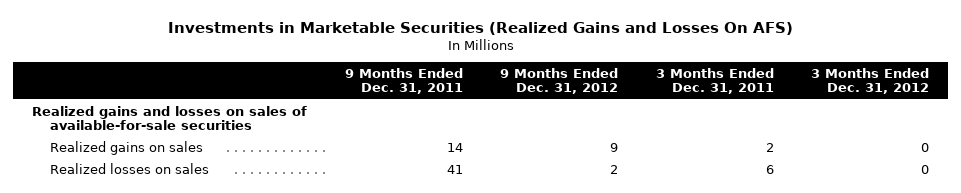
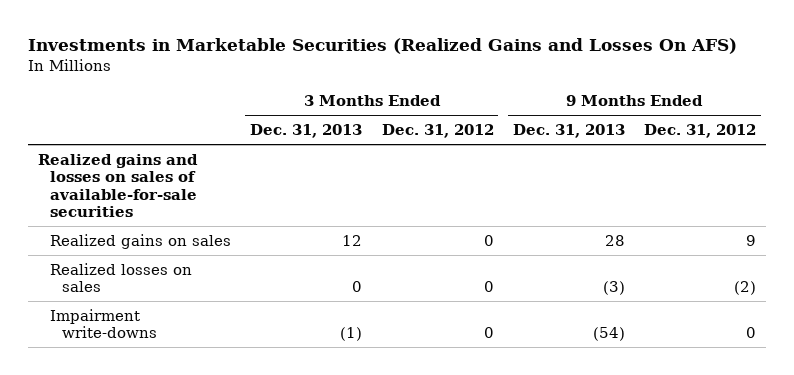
- | 9 Months Ended Dec. 31, 2011 | 9 Months Ended Dec. 31, 2012 | 3 Months Ended Dec. 31, 2011 | 3 Months Ended Dec. 31, 2012
+ | 3 Months Ended Dec. 31, 2013 | 3 Months Ended Dec. 31, 2012 | 9 Months Ended Dec. 31, 2013 | 9 Months Ended Dec. 31, 2012
- Realized losses on sales | 41 | 2 | 6 | 0
+ Realized losses on sales | 0 | 0 | (3) | (2)
+ Impairment write-downs | (1) | 0 | (54) | 0

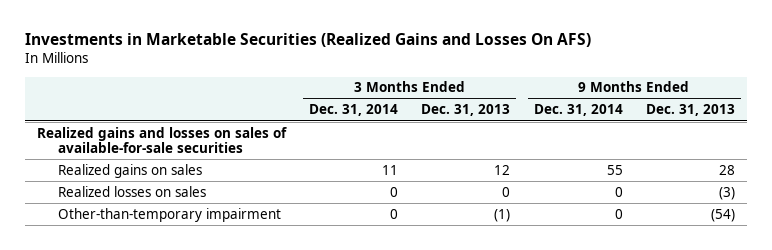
- | 3 Months Ended Dec. 31, 2013 | 3 Months Ended Dec. 31, 2012 | 9 Months Ended Dec. 31, 2013 | 9 Months Ended Dec. 31, 2012
+ | 3 Months Ended Dec. 31, 2014 | 3 Months Ended Dec. 31, 2013 | 9 Months Ended Dec. 31, 2014 | 9 Months Ended Dec. 31, 2013
- Impairment write-downs | (1) | 0 | (54) | 0
+ Other-than-temporary impairment | 0 | (1) | 0 | (54)

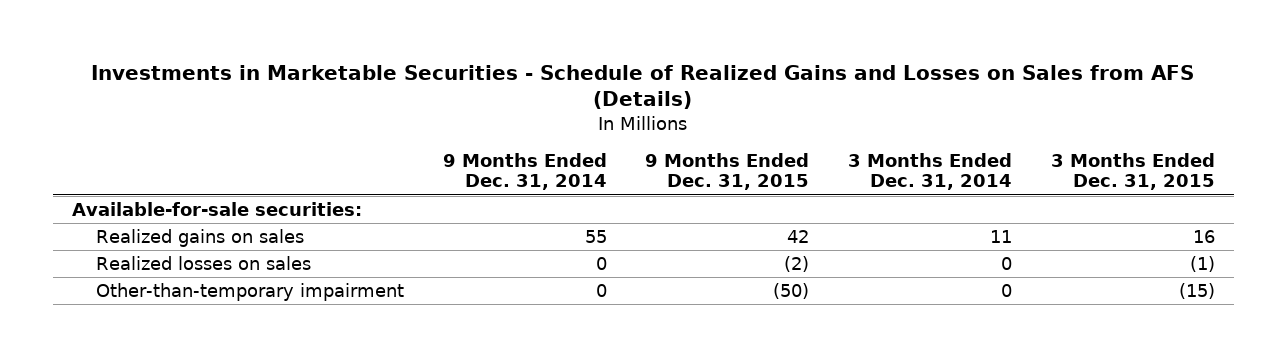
- Investments in Marketable Securities (Realized Gains and Losses On AFS)
+ Investments in Marketable Securities - Schedule of Realized Gains and Losses on Sales from AFS (Details)
- | 3 Months Ended Dec. 31, 2014 | 3 Months Ended Dec. 31, 2013 | 9 Months Ended Dec. 31, 2014 | 9 Months Ended Dec. 31, 2013
+ | 9 Months Ended Dec. 31, 2014 | 9 Months Ended Dec. 31, 2015 | 3 Months Ended Dec. 31, 2014 | 3 Months Ended Dec. 31, 2015
- Realized gains and losses on sales of available-for-sale securities
+ Available-for-sale securities:

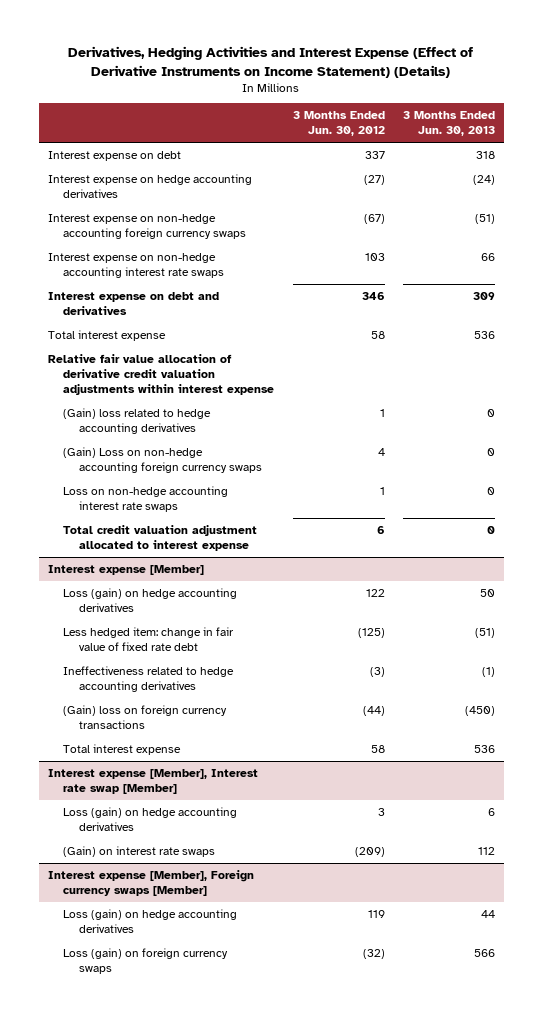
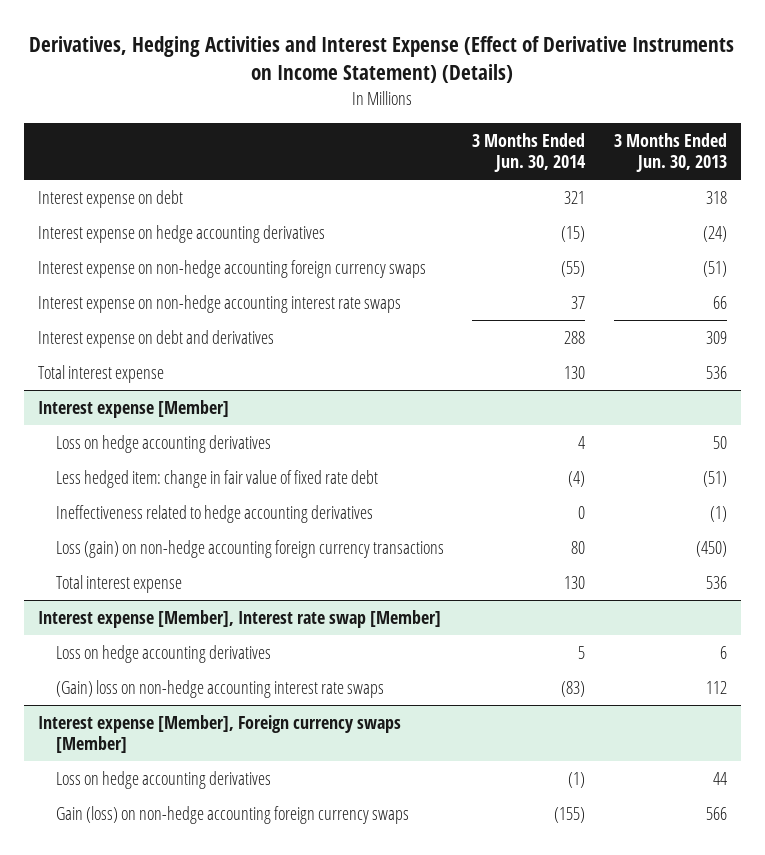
- | 3 Months Ended Jun. 30, 2012 | 3 Months Ended Jun. 30, 2013
+ | 3 Months Ended Jun. 30, 2014 | 3 Months Ended Jun. 30, 2013
- Relative fair value allocation of derivative credit valuation adjustments within interest expense
- (Gain) loss related to hedge accounting derivatives | 1 | 0
- (Gain) Loss on non-hedge accounting foreign currency swaps | 4 | 0
- Loss on non-hedge accounting interest rate swaps | 1 | 0
- Total credit valuation adjustment allocated to interest expense | 6 | 0
@ Interest expense [Member]
- Loss (gain) on hedge accounting derivatives | 122 | 50
+ Loss on hedge accounting derivatives | 4 | 50
- (Gain) loss on foreign currency transactions | (44) | (450)
+ Loss (gain) on non-hedge accounting foreign currency transactions | 80 | (450)
@ Interest expense [Member], Interest rate swap [Member]
- Loss (gain) on hedge accounting derivatives | 3 | 6
- (Gain) on interest rate swaps | (209) | 112
+ Loss on hedge accounting derivatives | 5 | 6
+ (Gain) loss on non-hedge accounting interest rate swaps | (83) | 112
@ Interest expense [Member], Foreign currency swaps [Member]
- Loss (gain) on hedge accounting derivatives | 119 | 44
- Loss (gain) on foreign currency swaps | (32) | 566
+ Loss on hedge accounting derivatives | (1) | 44
+ Gain (loss) on non-hedge accounting foreign currency swaps | (155) | 566

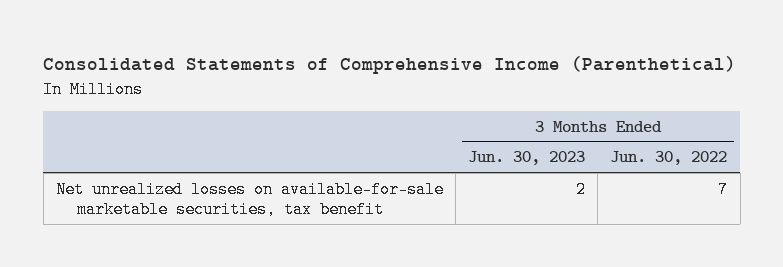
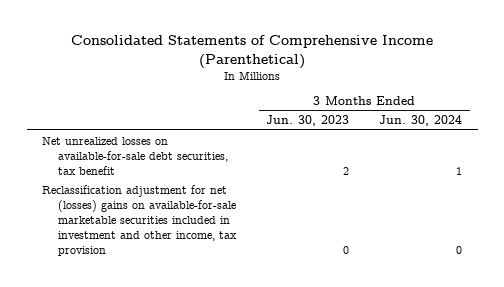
- | 3 Months Ended Jun. 30, 2023 | 3 Months Ended Jun. 30, 2022
+ | 3 Months Ended Jun. 30, 2023 | 3 Months Ended Jun. 30, 2024
- Net unrealized losses on available-for-sale marketable securities, tax benefit | 2 | 7
+ Net unrealized losses on available-for-sale debt securities, tax benefit | 2 | 1
+ Reclassification adjustment for net (losses) gains on available-for-sale marketable securities included in investment and other income, tax provision | 0 | 0

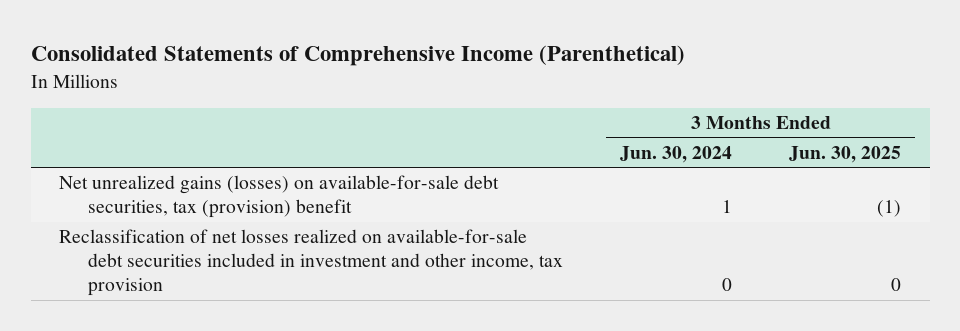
- | 3 Months Ended Jun. 30, 2023 | 3 Months Ended Jun. 30, 2024
+ | 3 Months Ended Jun. 30, 2024 | 3 Months Ended Jun. 30, 2025
- Net unrealized losses on available-for-sale debt securities, tax benefit | 2 | 1
- Reclassification adjustment for net (losses) gains on available-for-sale marketable securities included in investment and other income, tax provision | 0 | 0
+ Net unrealized gains (losses) on available-for-sale debt securities, tax (provision) benefit | 1 | (1)
+ Reclassification of net losses realized on available-for-sale debt securities included in investment and other income, tax provision | 0 | 0

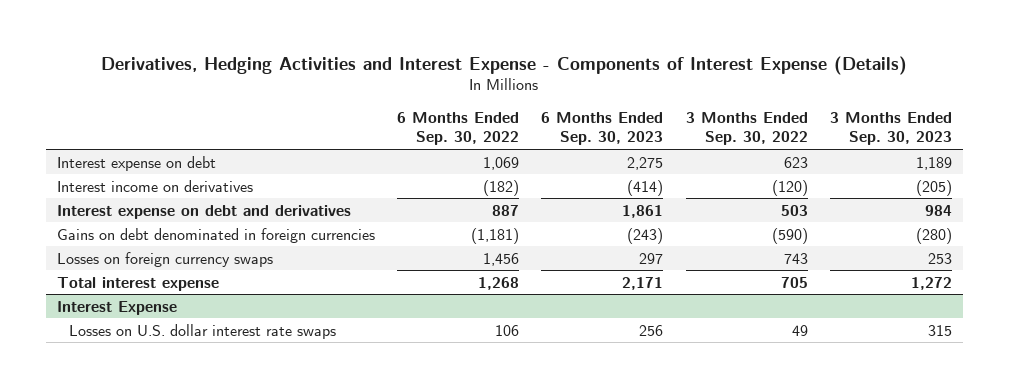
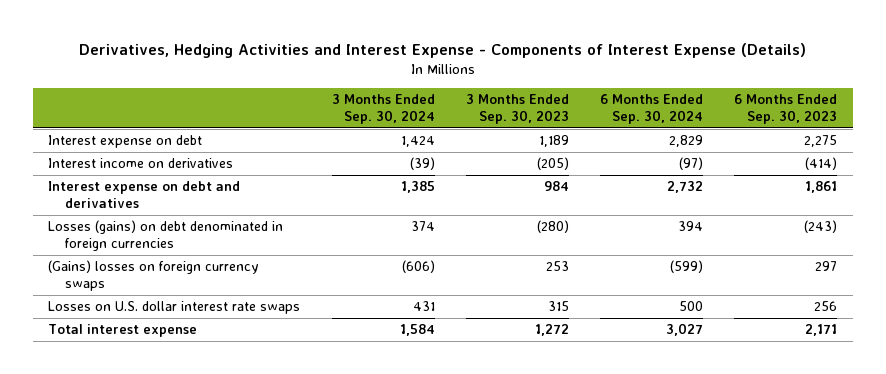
- | 6 Months Ended Sep. 30, 2022 | 6 Months Ended Sep. 30, 2023 | 3 Months Ended Sep. 30, 2022 | 3 Months Ended Sep. 30, 2023
+ | 3 Months Ended Sep. 30, 2024 | 3 Months Ended Sep. 30, 2023 | 6 Months Ended Sep. 30, 2024 | 6 Months Ended Sep. 30, 2023
- Gains on debt denominated in foreign currencies | (1,181) | (243) | (590) | (280)
- Losses on foreign currency swaps | 1,456 | 297 | 743 | 253
- Interest Expense
+ Losses (gains) on debt denominated in foreign currencies | 374 | (280) | 394 | (243)
+ (Gains) losses on foreign currency swaps | (606) | 253 | (599) | 297
moved down: Total interest expense | 1,584 | 1,272 | 3,027 | 2,171

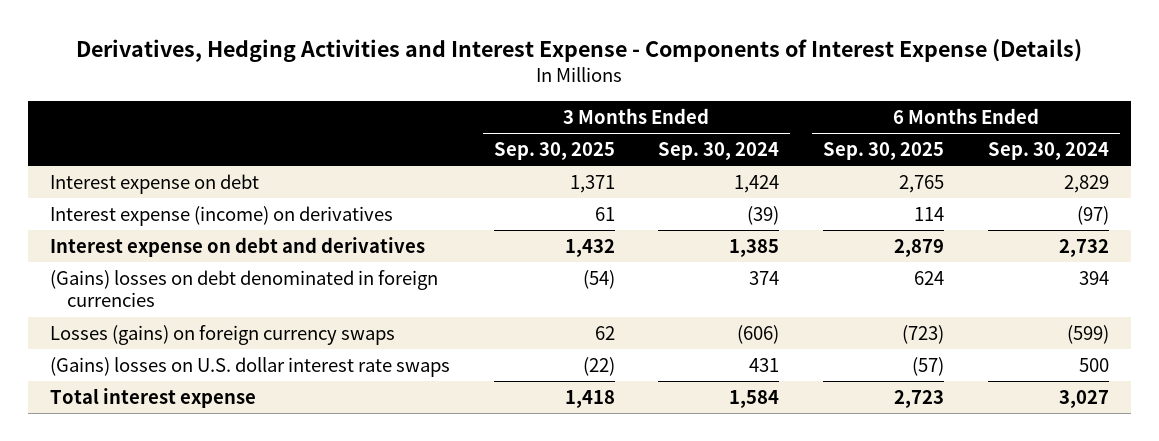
- | 3 Months Ended Sep. 30, 2024 | 3 Months Ended Sep. 30, 2023 | 6 Months Ended Sep. 30, 2024 | 6 Months Ended Sep. 30, 2023
+ | 3 Months Ended Sep. 30, 2025 | 3 Months Ended Sep. 30, 2024 | 6 Months Ended Sep. 30, 2025 | 6 Months Ended Sep. 30, 2024
- Interest income on derivatives | (39) | (205) | (97) | (414)
+ Interest expense (income) on derivatives | 61 | (39) | 114 | (97)
- Losses (gains) on debt denominated in foreign currencies | 374 | (280) | 394 | (243)
- (Gains) losses on foreign currency swaps | (606) | 253 | (599) | 297
- Losses on U.S. dollar interest rate swaps | 431 | 315 | 500 | 256
+ (Gains) losses on debt denominated in foreign currencies | (54) | 374 | 624 | 394
+ Losses (gains) on foreign currency swaps | 62 | (606) | (723) | (599)
+ (Gains) losses on U.S. dollar interest rate swaps | (22) | 431 | (57) | 500

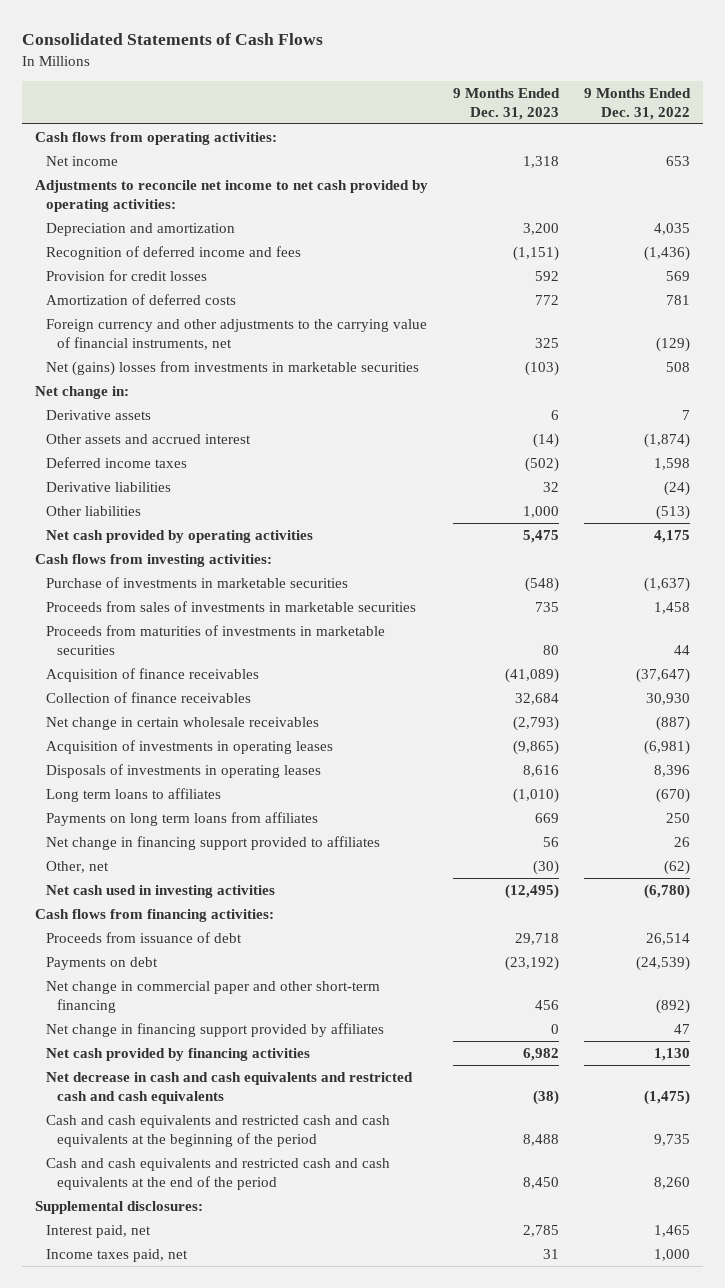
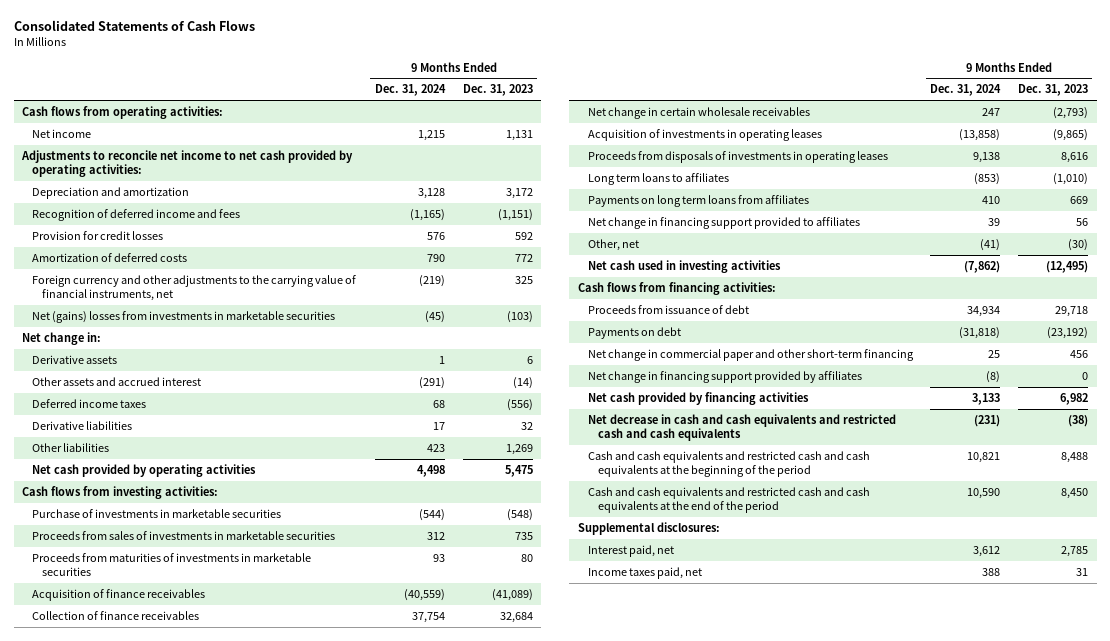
- | 9 Months Ended Dec. 31, 2023 | 9 Months Ended Dec. 31, 2022
+ | 9 Months Ended Dec. 31, 2024 | 9 Months Ended Dec. 31, 2023
- Net income | 1,318 | 653
+ Net income | 1,215 | 1,131
- Depreciation and amortization | 3,200 | 4,035
+ Depreciation and amortization | 3,128 | 3,172
- Deferred income taxes | (502) | 1,598
+ Deferred income taxes | 68 | (556)
- Other liabilities | 1,000 | (513)
+ Other liabilities | 423 | 1,269
- Disposals of investments in operating leases | 8,616 | 8,396
+ Proceeds from disposals of investments in operating leases | 9,138 | 8,616

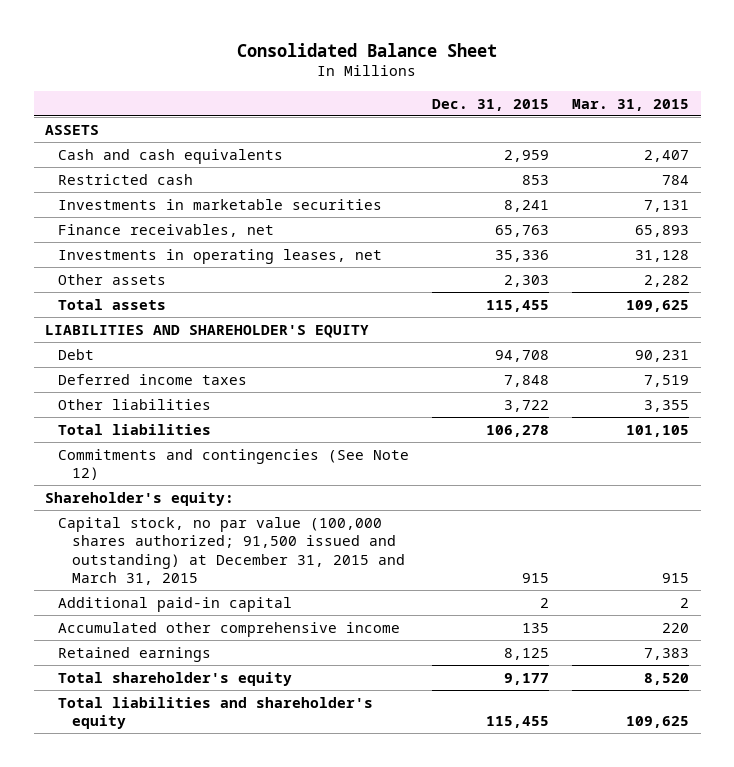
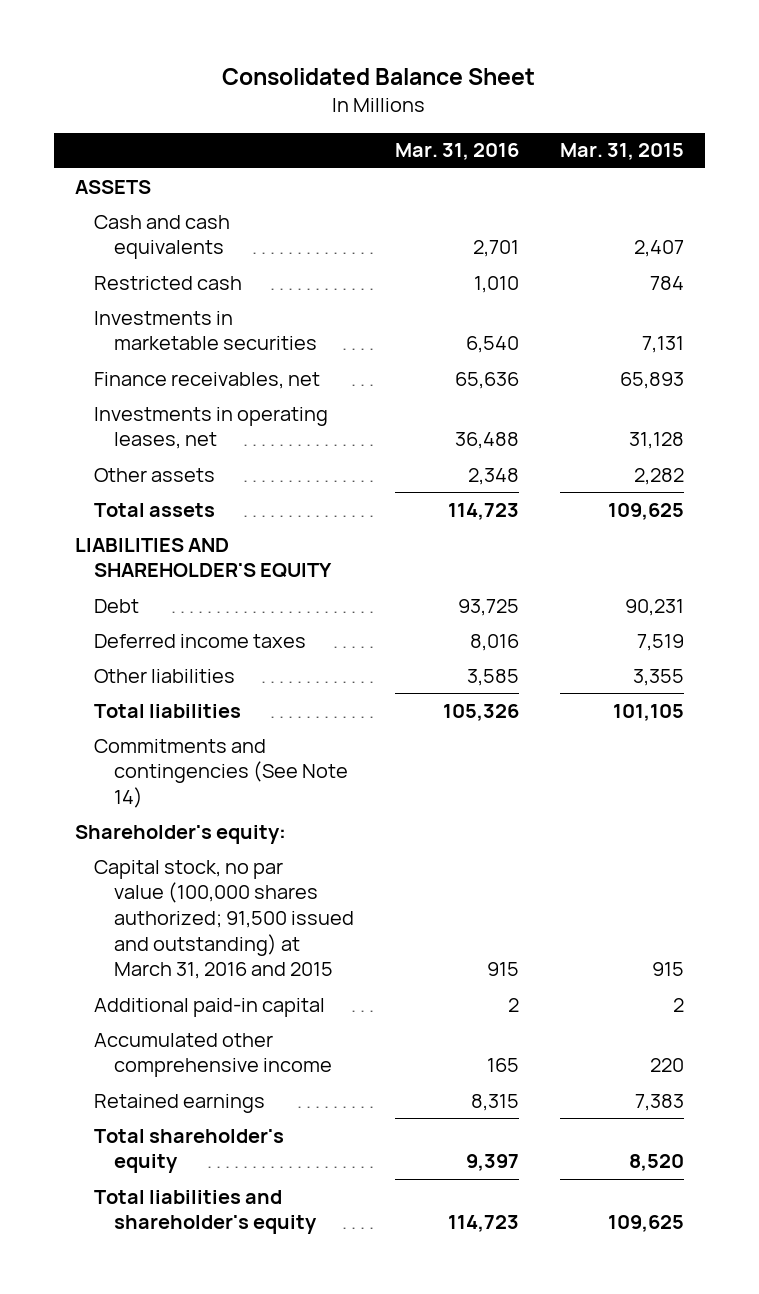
- | Dec. 31, 2015 | Mar. 31, 2015
+ | Mar. 31, 2016 | Mar. 31, 2015
- Commitments and contingencies (See Note 12)
+ Commitments and contingencies (See Note 14)
- Capital stock, no par value (100,000 shares authorized; 91,500 issued and outstanding) at December 31, 2015 and March 31, 2015 | 915 | 915
+ Capital stock, no par value (100,000 shares authorized; 91,500 issued and outstanding) at March 31, 2016 and 2015 | 915 | 915

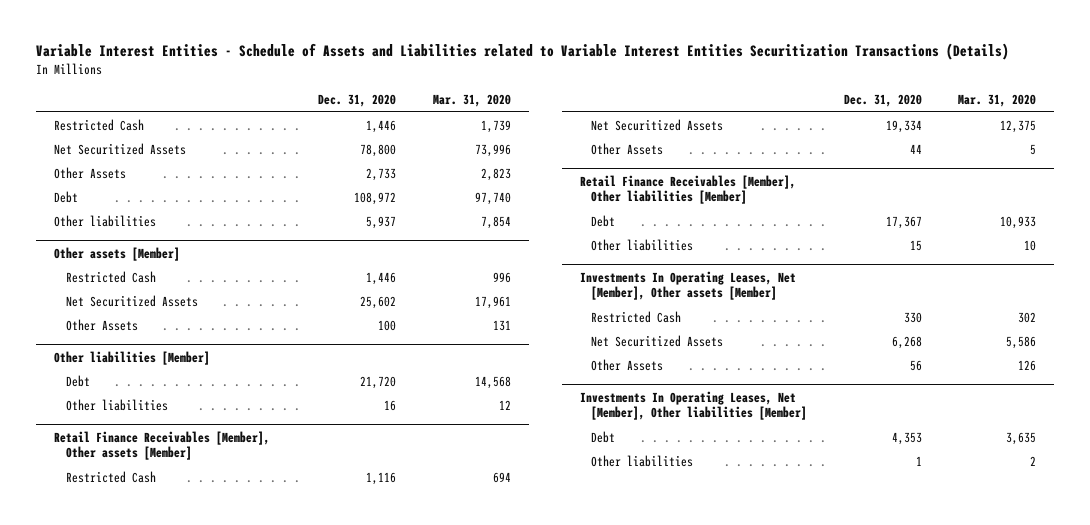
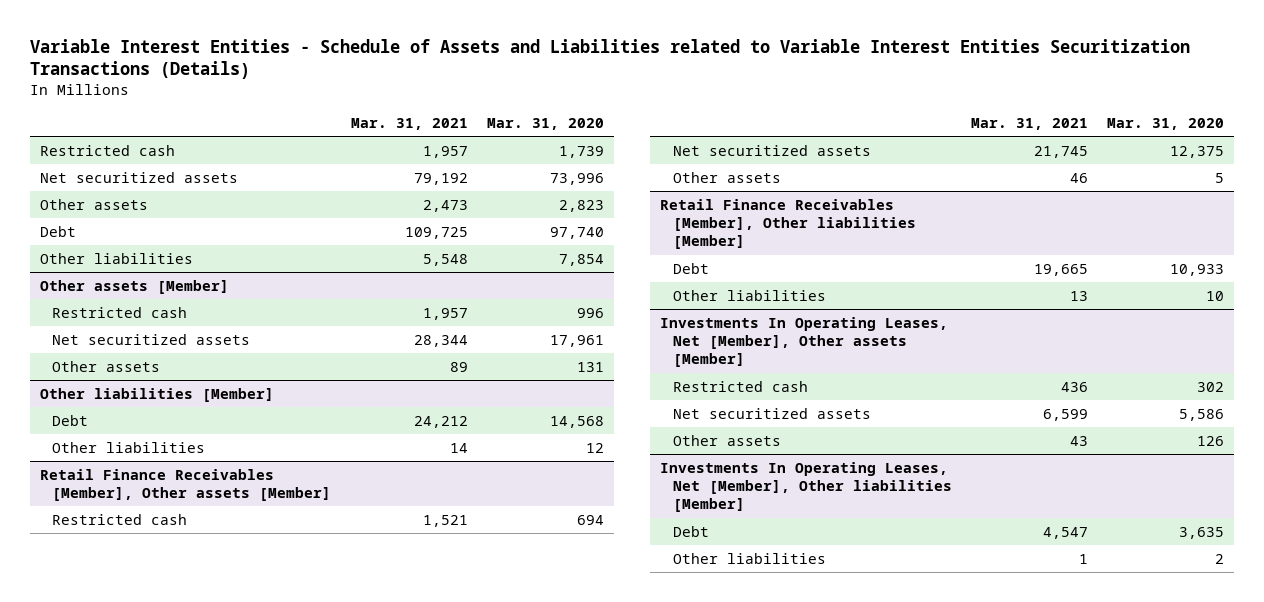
- | Dec. 31, 2020 | Mar. 31, 2020
+ | Mar. 31, 2021 | Mar. 31, 2020
- Restricted Cash | 1,446 | 1,739
- Net Securitized Assets | 78,800 | 73,996
- Other Assets | 2,733 | 2,823
+ Restricted cash | 1,957 | 1,739
+ Net securitized assets | 79,192 | 73,996
+ Other assets | 2,473 | 2,823
@ Other assets [Member]
- Restricted Cash | 1,446 | 996
- Net Securitized Assets | 25,602 | 17,961
- Other Assets | 100 | 131
+ Restricted cash | 1,957 | 996
+ Net securitized assets | 28,344 | 17,961
+ Other assets | 89 | 131
@ Retail Finance Receivables [Member], Other assets [Member]
- Restricted Cash | 1,116 | 694
- Net Securitized Assets | 19,334 | 12,375
- Other Assets | 44 | 5
+ Restricted cash | 1,521 | 694
+ Net securitized assets | 21,745 | 12,375
+ Other assets | 46 | 5
@ Investments In Operating Leases, Net [Member], Other assets [Member]
- Restricted Cash | 330 | 302
- Net Securitized Assets | 6,268 | 5,586
- Other Assets | 56 | 126
+ Restricted cash | 436 | 302
+ Net securitized assets | 6,599 | 5,586
+ Other assets | 43 | 126

